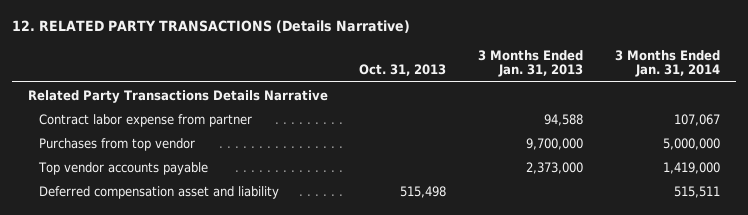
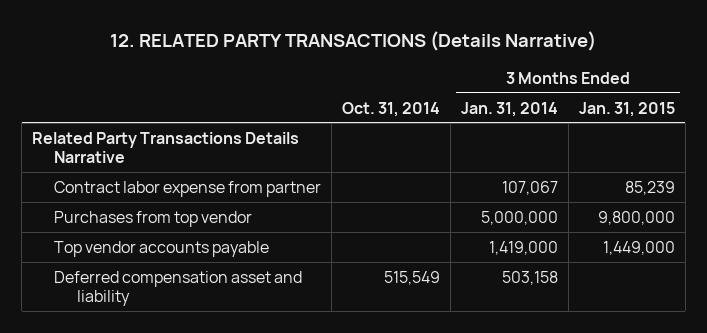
- | Oct. 31, 2013 | 3 Months Ended Jan. 31, 2013 | 3 Months Ended Jan. 31, 2014
+ | Oct. 31, 2014 | 3 Months Ended Jan. 31, 2014 | 3 Months Ended Jan. 31, 2015
- Deferred compensation asset and liability | 515,498 | | 515,511
+ Deferred compensation asset and liability | 515,549 | 503,158 |

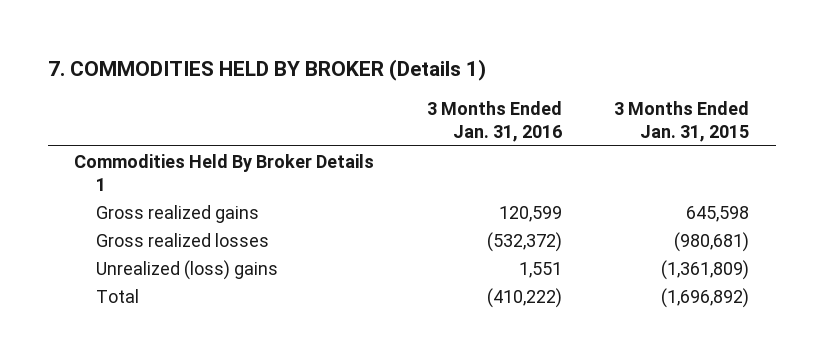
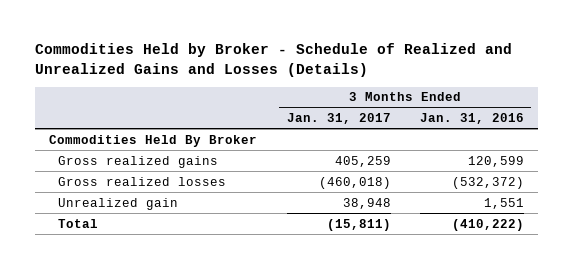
- 7. COMMODITIES HELD BY BROKER (Details 1)
+ Commodities Held by Broker - Schedule of Realized and Unrealized Gains and Losses (Details)
- | 3 Months Ended Jan. 31, 2016 | 3 Months Ended Jan. 31, 2015
+ | 3 Months Ended Jan. 31, 2017 | 3 Months Ended Jan. 31, 2016
- Commodities Held By Broker Details 1
+ Commodities Held By Broker
- Unrealized (loss) gains | 1,551 | (1,361,809)
+ Unrealized gain | 38,948 | 1,551

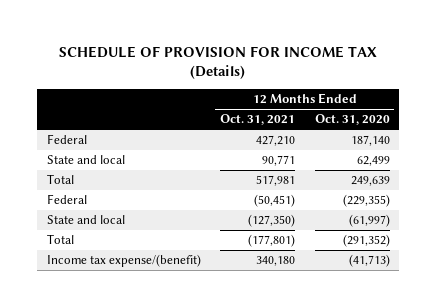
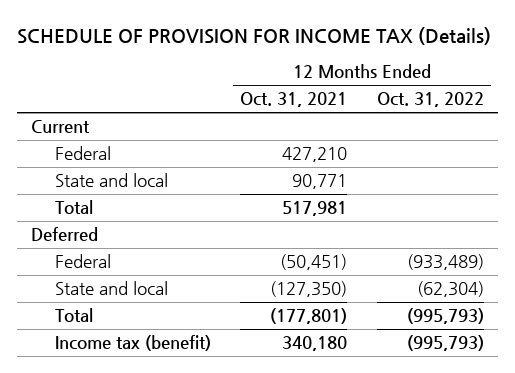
- | 12 Months Ended Oct. 31, 2021 | 12 Months Ended Oct. 31, 2020
+ | 12 Months Ended Oct. 31, 2021 | 12 Months Ended Oct. 31, 2022
+ Current
+ Deferred
- Income tax expense/(benefit) | 340,180 | (41,713)
+ Income tax (benefit) | 340,180 | (995,793)

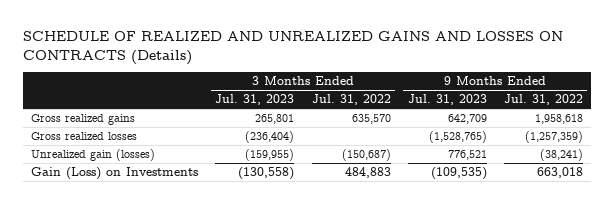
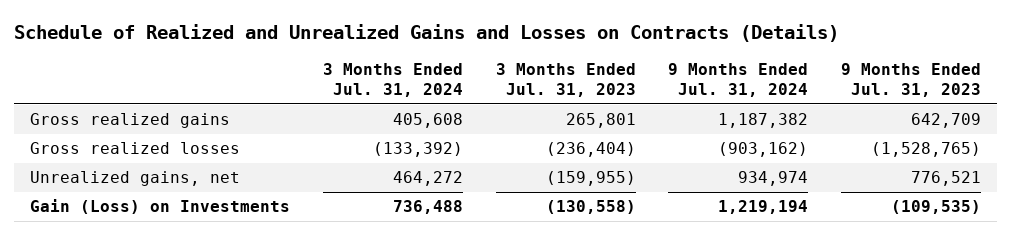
- SCHEDULE OF REALIZED AND UNREALIZED GAINS AND LOSSES ON CONTRACTS (Details)
+ Schedule of Realized and Unrealized Gains and Losses on Contracts (Details)
- | 3 Months Ended Jul. 31, 2023 | 3 Months Ended Jul. 31, 2022 | 9 Months Ended Jul. 31, 2023 | 9 Months Ended Jul. 31, 2022
+ | 3 Months Ended Jul. 31, 2024 | 3 Months Ended Jul. 31, 2023 | 9 Months Ended Jul. 31, 2024 | 9 Months Ended Jul. 31, 2023
- Unrealized gain (losses) | (159,955) | (150,687) | 776,521 | (38,241)
+ Unrealized gains, net | 464,272 | (159,955) | 934,974 | 776,521

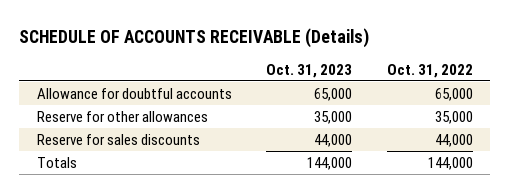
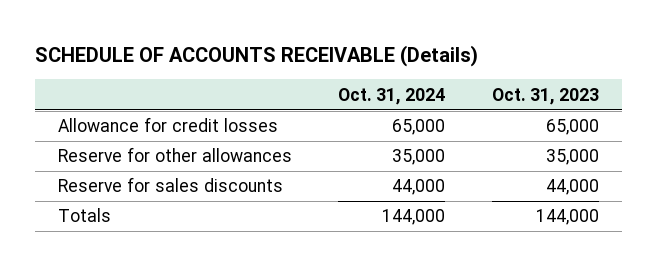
- | Oct. 31, 2023 | Oct. 31, 2022
+ | Oct. 31, 2024 | Oct. 31, 2023
- Allowance for doubtful accounts | 65,000 | 65,000
+ Allowance for credit losses | 65,000 | 65,000

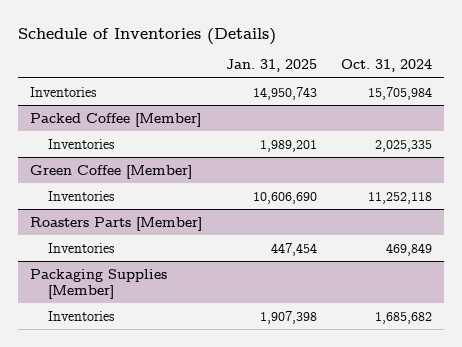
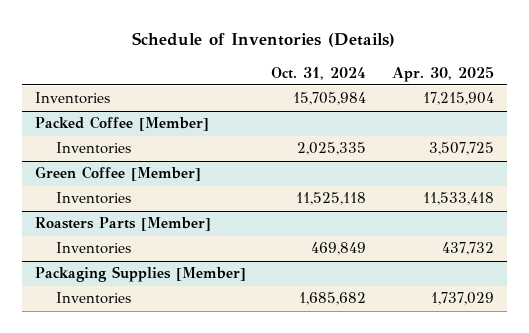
- | Jan. 31, 2025 | Oct. 31, 2024
+ | Oct. 31, 2024 | Apr. 30, 2025
@ Green Coffee [Member]
- Inventories | 10,606,690 | 11,252,118
+ Inventories | 11,525,118 | 11,533,418

